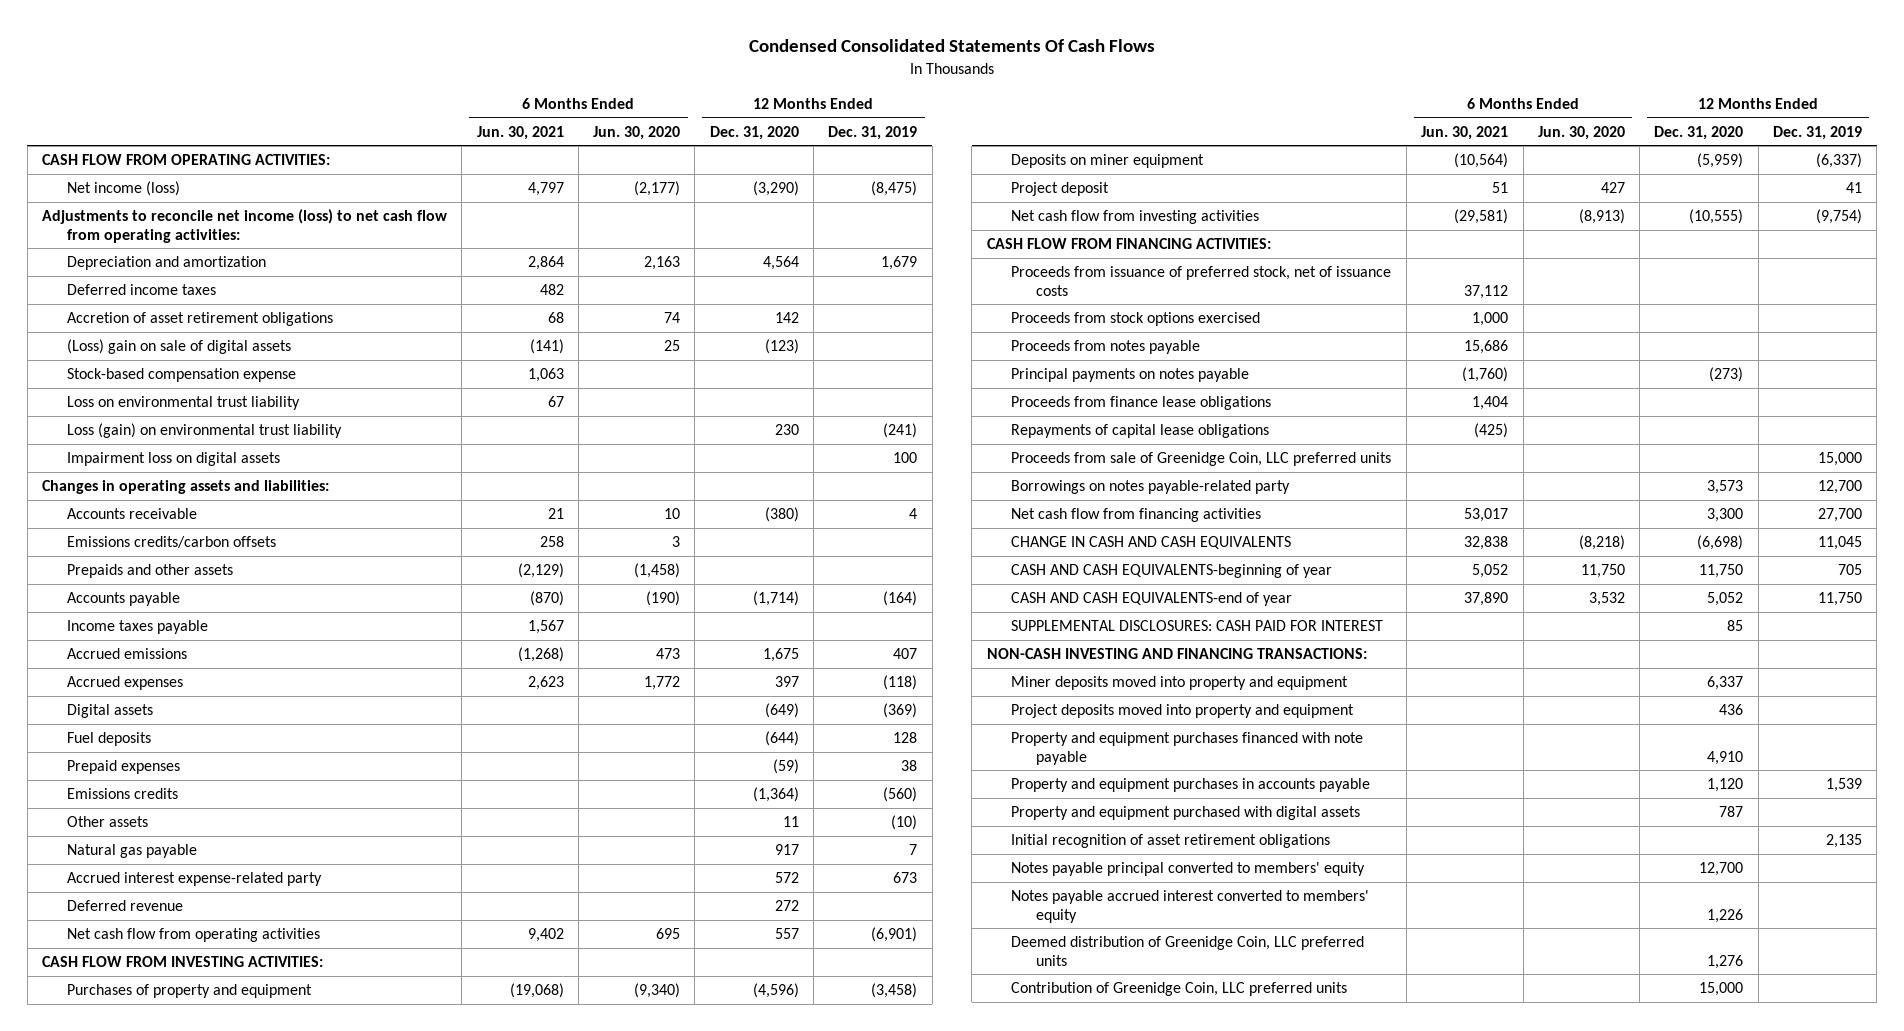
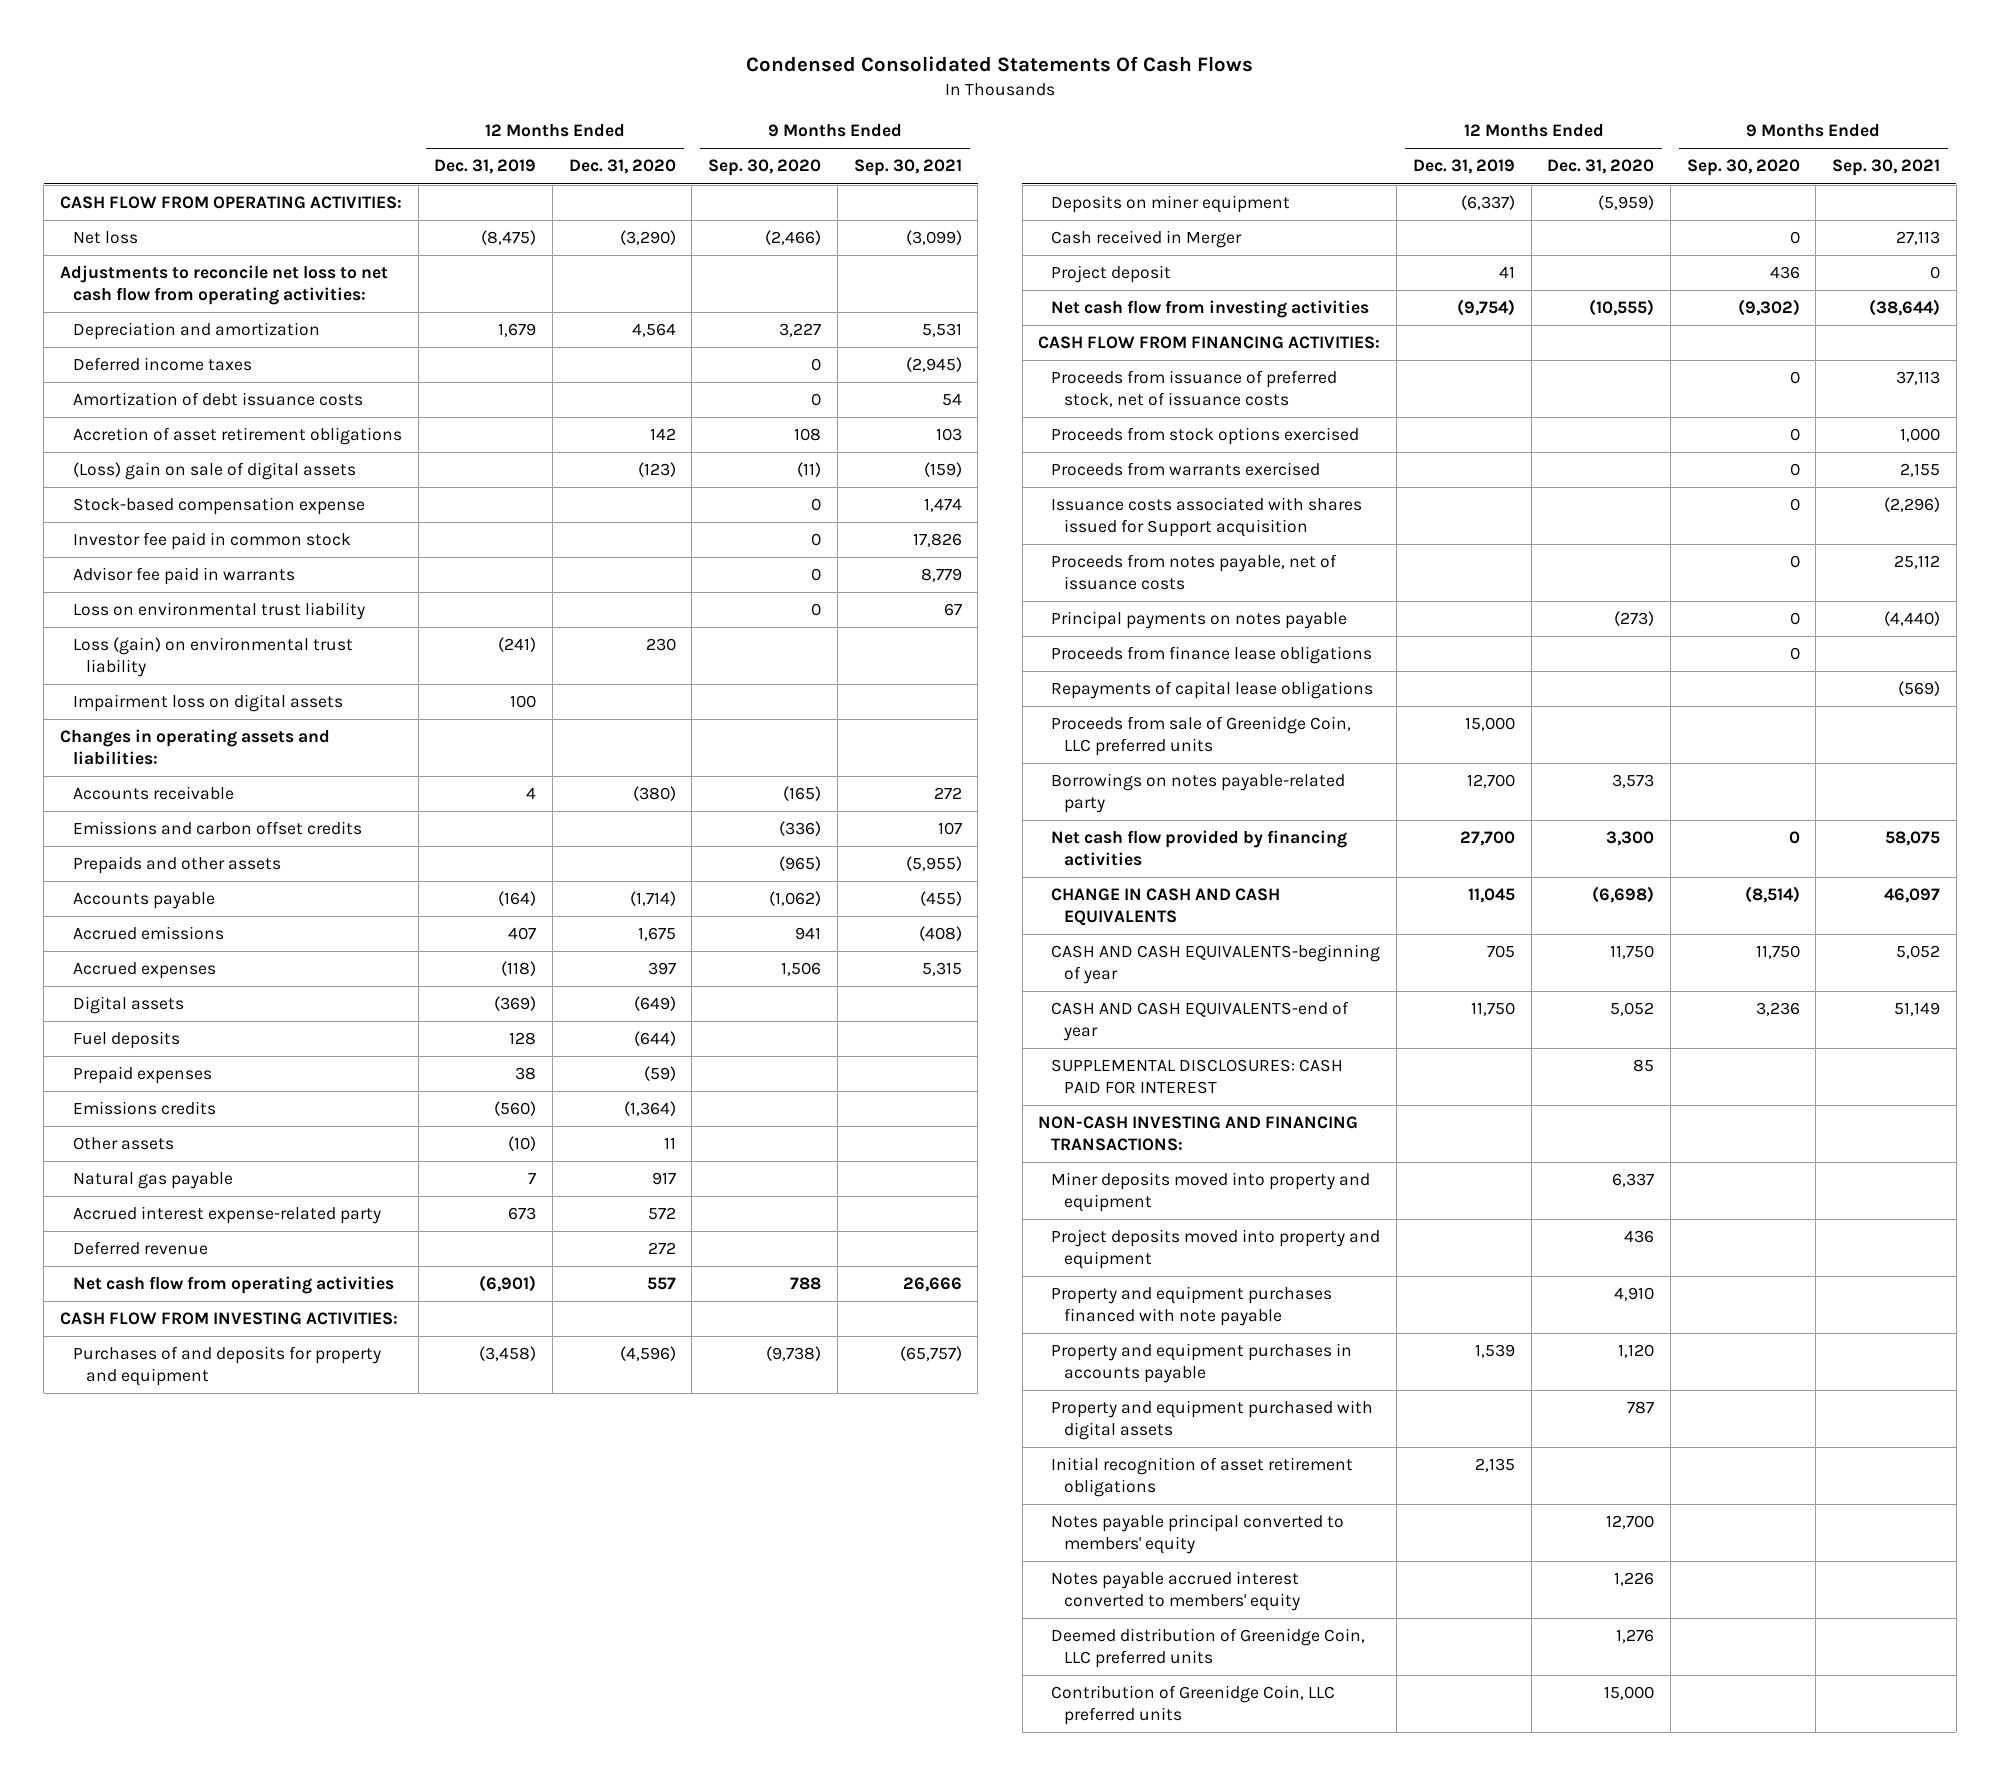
- | 6 Months Ended Jun. 30, 2021 | 6 Months Ended Jun. 30, 2020 | 12 Months Ended Dec. 31, 2020 | 12 Months Ended Dec. 31, 2019
+ | 12 Months Ended Dec. 31, 2019 | 12 Months Ended Dec. 31, 2020 | 9 Months Ended Sep. 30, 2020 | 9 Months Ended Sep. 30, 2021
- Net income (loss) | 4,797 | (2,177) | (3,290) | (8,475)
- Adjustments to reconcile net income (loss) to net cash flow from operating activities:
+ Net loss | (8,475) | (3,290) | (2,466) | (3,099)
+ Adjustments to reconcile net loss to net cash flow from operating activities:
+ Amortization of debt issuance costs | | | 0 | 54
+ Investor fee paid in common stock | | | 0 | 17,826
+ Advisor fee paid in warrants | | | 0 | 8,779
- Emissions credits/carbon offsets | 258 | 3 | |
+ Emissions and carbon offset credits | | | (336) | 107
- Income taxes payable | 1,567 | | |
- Purchases of property and equipment | (19,068) | (9,340) | (4,596) | (3,458)
+ Purchases of and deposits for property and equipment | (3,458) | (4,596) | (9,738) | (65,757)
+ Cash received in Merger | | | 0 | 27,113
- Proceeds from notes payable | 15,686 | | |
+ Proceeds from warrants exercised | | | 0 | 2,155
+ Issuance costs associated with shares issued for Support acquisition | | | 0 | (2,296)
+ Proceeds from notes payable, net of issuance costs | | | 0 | 25,112
- Net cash flow from financing activities | 53,017 | | 3,300 | 27,700
+ Net cash flow provided by financing activities | 27,700 | 3,300 | 0 | 58,075

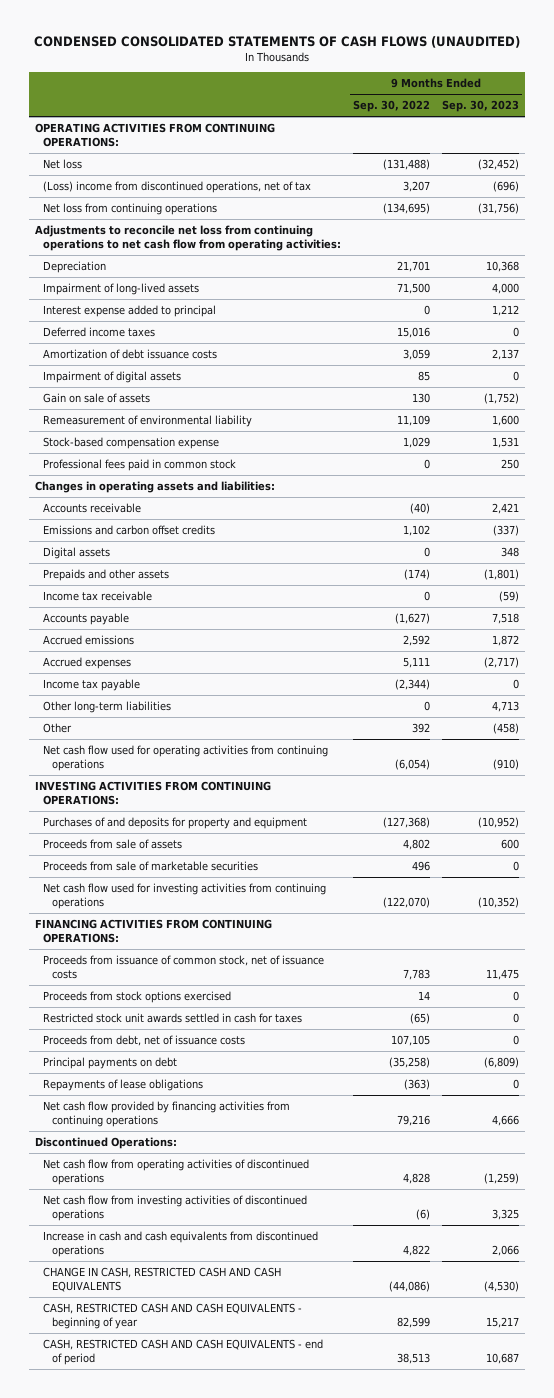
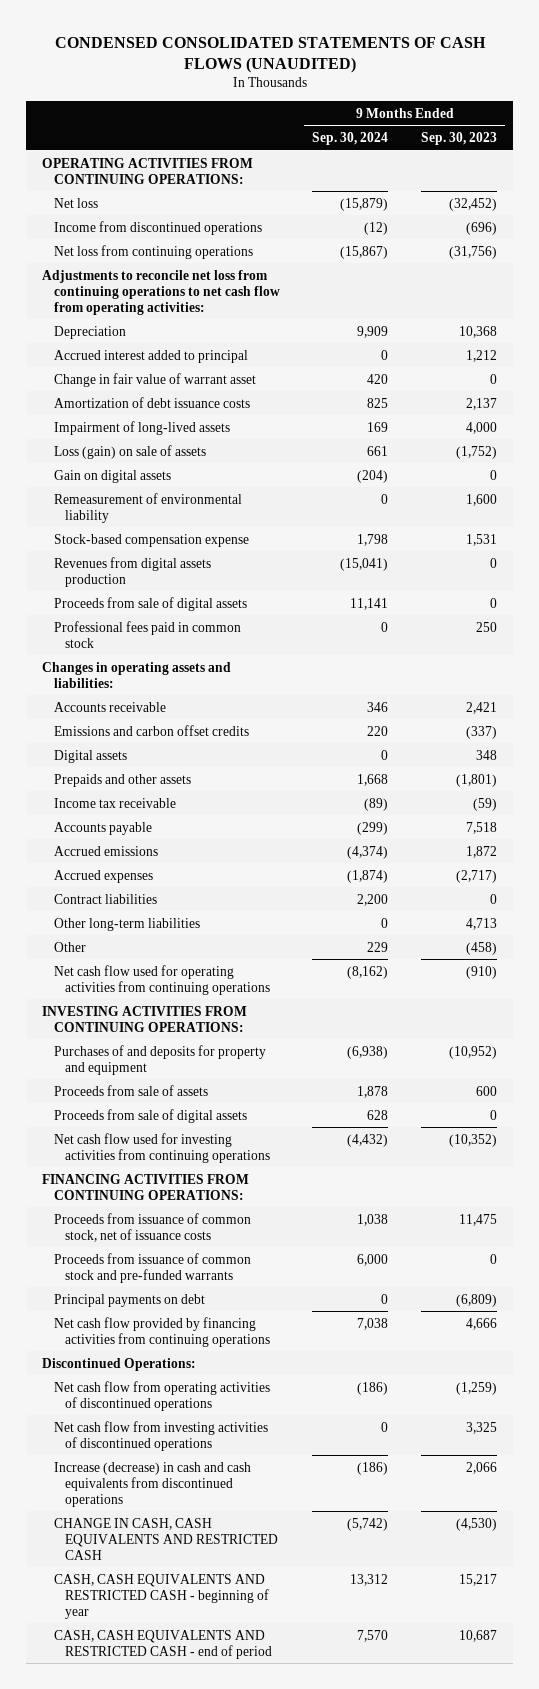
- | 9 Months Ended Sep. 30, 2022 | 9 Months Ended Sep. 30, 2023
+ | 9 Months Ended Sep. 30, 2024 | 9 Months Ended Sep. 30, 2023
- (Loss) income from discontinued operations, net of tax | 3,207 | (696)
+ Income from discontinued operations | (12) | (696)
- Interest expense added to principal | 0 | 1,212
- Deferred income taxes | 15,016 | 0
+ Accrued interest added to principal | 0 | 1,212
+ Change in fair value of warrant asset | 420 | 0
- Impairment of digital assets | 85 | 0
- Gain on sale of assets | 130 | (1,752)
moved down: Impairment of long-lived assets | 169 | 4,000
+ Loss (gain) on sale of assets | 661 | (1,752)
+ Gain on digital assets | (204) | 0
+ Revenues from digital assets production | (15,041) | 0
+ Proceeds from sale of digital assets | 11,141 | 0
- Income tax payable | (2,344) | 0
+ Contract liabilities | 2,200 | 0
- Proceeds from sale of marketable securities | 496 | 0
+ Proceeds from sale of digital assets | 628 | 0
- Proceeds from stock options exercised | 14 | 0
- Restricted stock unit awards settled in cash for taxes | (65) | 0
- Proceeds from debt, net of issuance costs | 107,105 | 0
+ Proceeds from issuance of common stock and pre-funded warrants | 6,000 | 0
- Repayments of lease obligations | (363) | 0
- Increase in cash and cash equivalents from discontinued operations | 4,822 | 2,066
- CHANGE IN CASH, RESTRICTED CASH AND CASH EQUIVALENTS | (44,086) | (4,530)
- CASH, RESTRICTED CASH AND CASH EQUIVALENTS - beginning of year | 82,599 | 15,217
- CASH, RESTRICTED CASH AND CASH EQUIVALENTS - end of period | 38,513 | 10,687
+ Increase (decrease) in cash and cash equivalents from discontinued operations | (186) | 2,066
+ CHANGE IN CASH, CASH EQUIVALENTS AND RESTRICTED CASH | (5,742) | (4,530)
+ CASH, CASH EQUIVALENTS AND RESTRICTED CASH - beginning of year | 13,312 | 15,217
+ CASH, CASH EQUIVALENTS AND RESTRICTED CASH - end of period | 7,570 | 10,687

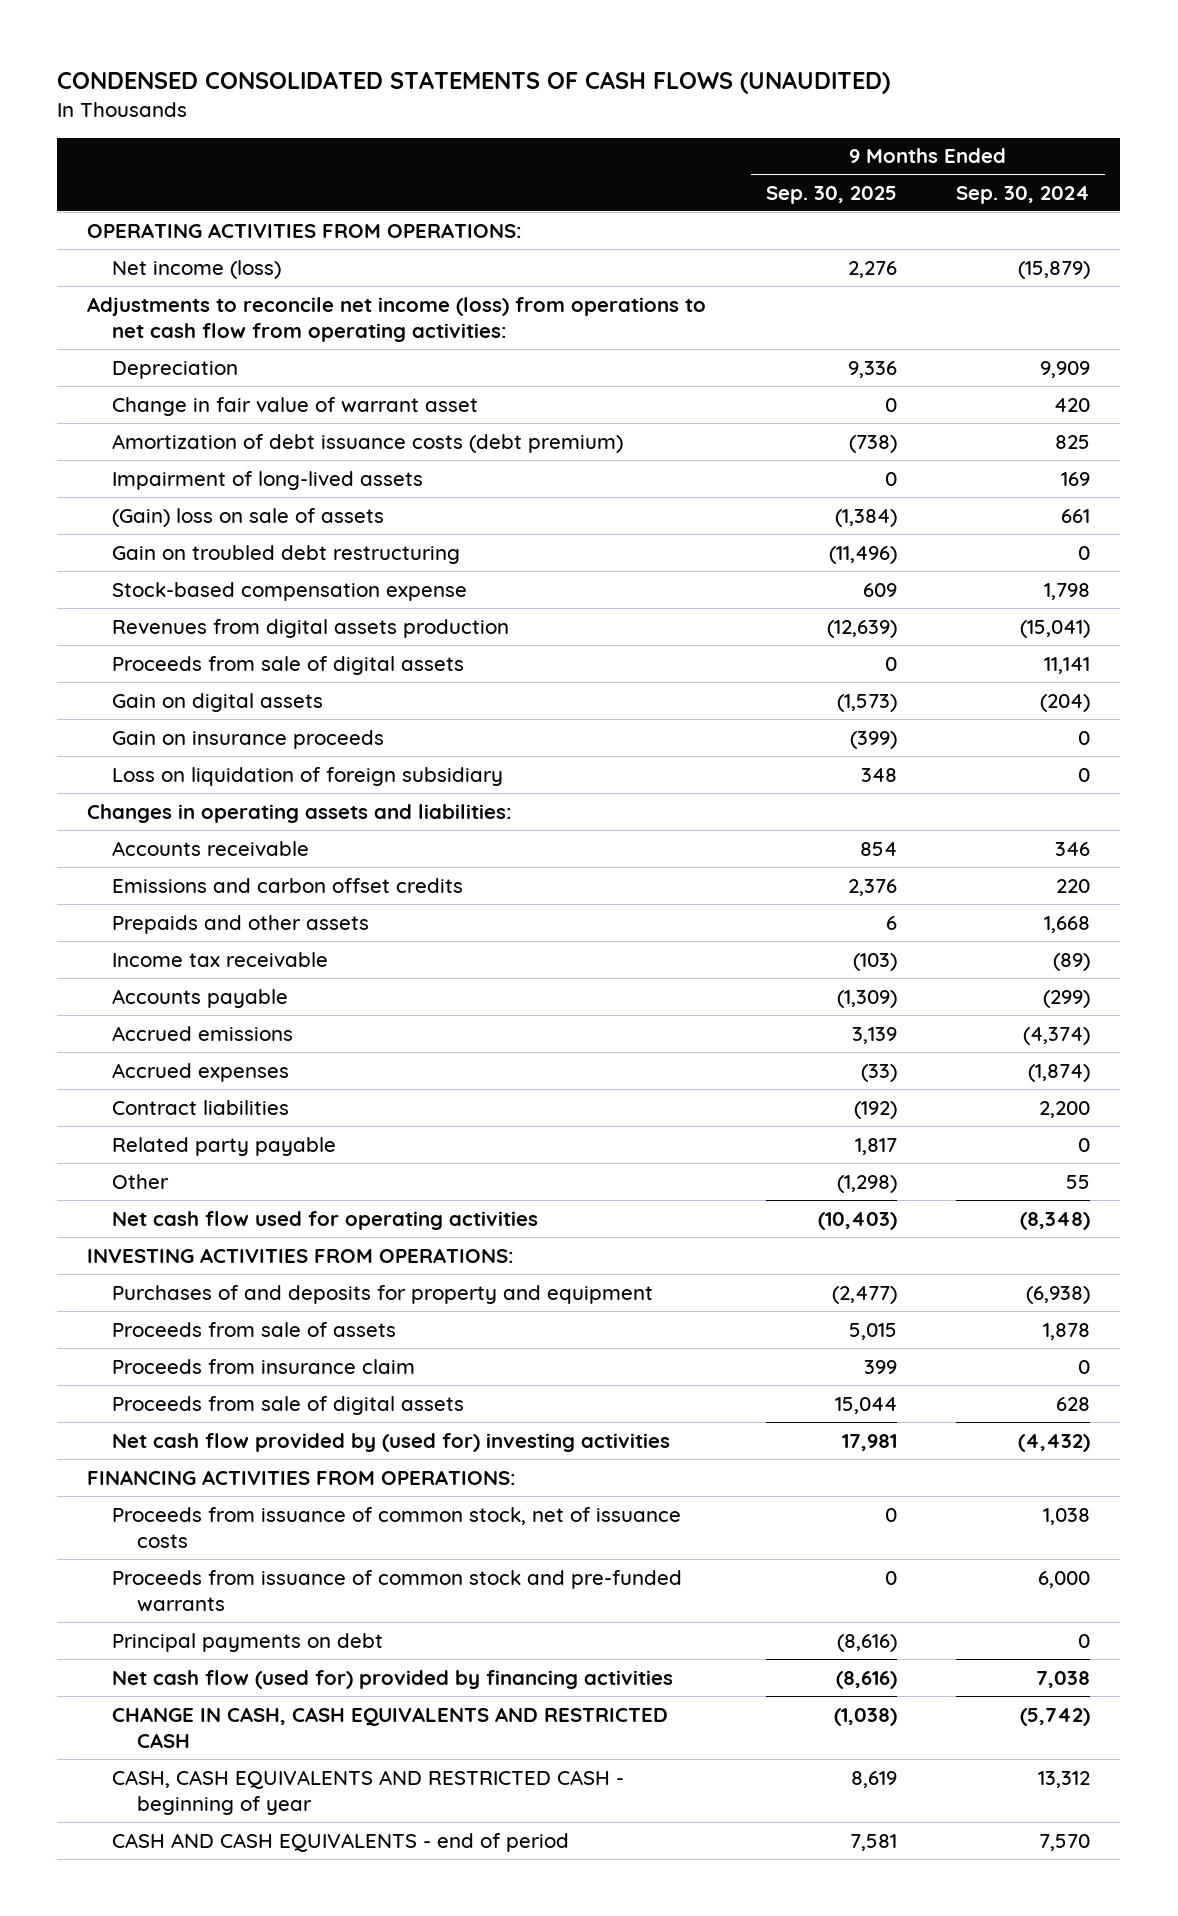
- | 9 Months Ended Sep. 30, 2024 | 9 Months Ended Sep. 30, 2023
+ | 9 Months Ended Sep. 30, 2025 | 9 Months Ended Sep. 30, 2024
- OPERATING ACTIVITIES FROM CONTINUING OPERATIONS:
- Net loss | (15,879) | (32,452)
- Income from discontinued operations | (12) | (696)
- Net loss from continuing operations | (15,867) | (31,756)
- Adjustments to reconcile net loss from continuing operations to net cash flow from operating activities:
+ OPERATING ACTIVITIES FROM OPERATIONS:
+ Net income (loss) | 2,276 | (15,879)
+ Adjustments to reconcile net income (loss) from operations to net cash flow from operating activities:
- Accrued interest added to principal | 0 | 1,212
- Amortization of debt issuance costs | 825 | 2,137
+ Amortization of debt issuance costs (debt premium) | (738) | 825
- Loss (gain) on sale of assets | 661 | (1,752)
- Remeasurement of environmental liability | 0 | 1,600
+ (Gain) loss on sale of assets | (1,384) | 661
+ Gain on troubled debt restructuring | (11,496) | 0
- Professional fees paid in common stock | 0 | 250
moved down: Gain on digital assets | (1,573) | (204)
+ Gain on insurance proceeds | (399) | 0
+ Loss on liquidation of foreign subsidiary | 348 | 0
- Digital assets | 0 | 348
- Other long-term liabilities | 0 | 4,713
- Other | 229 | (458)
- Net cash flow used for operating activities from continuing operations | (8,162) | (910)
- INVESTING ACTIVITIES FROM CONTINUING OPERATIONS:
+ Related party payable | 1,817 | 0
+ Other | (1,298) | 55
+ Net cash flow used for operating activities | (10,403) | (8,348)
+ INVESTING ACTIVITIES FROM OPERATIONS:
+ Proceeds from insurance claim | 399 | 0
- Net cash flow used for investing activities from continuing operations | (4,432) | (10,352)
- FINANCING ACTIVITIES FROM CONTINUING OPERATIONS:
+ Net cash flow provided by (used for) investing activities | 17,981 | (4,432)
+ FINANCING ACTIVITIES FROM OPERATIONS:
- Net cash flow provided by financing activities from continuing operations | 7,038 | 4,666
- Discontinued Operations:
- Net cash flow from operating activities of discontinued operations | (186) | (1,259)
- Net cash flow from investing activities of discontinued operations | 0 | 3,325
- Increase (decrease) in cash and cash equivalents from discontinued operations | (186) | 2,066
+ Net cash flow (used for) provided by financing activities | (8,616) | 7,038
- CASH, CASH EQUIVALENTS AND RESTRICTED CASH - end of period | 7,570 | 10,687
+ CASH AND CASH EQUIVALENTS - end of period | 7,581 | 7,570

